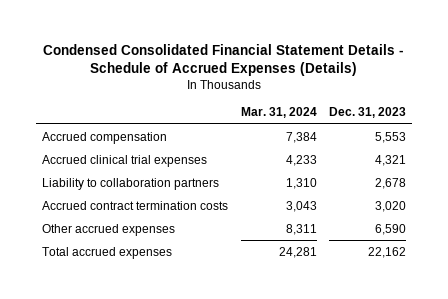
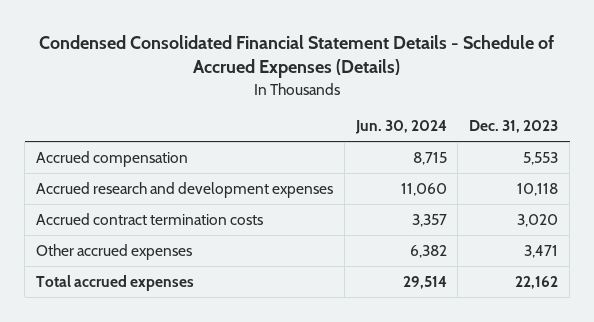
- | Mar. 31, 2024 | Dec. 31, 2023
+ | Jun. 30, 2024 | Dec. 31, 2023
- Accrued clinical trial expenses | 4,233 | 4,321
- Liability to collaboration partners | 1,310 | 2,678
+ Accrued research and development expenses | 11,060 | 10,118
- Other accrued expenses | 8,311 | 6,590
+ Other accrued expenses | 6,382 | 3,471

